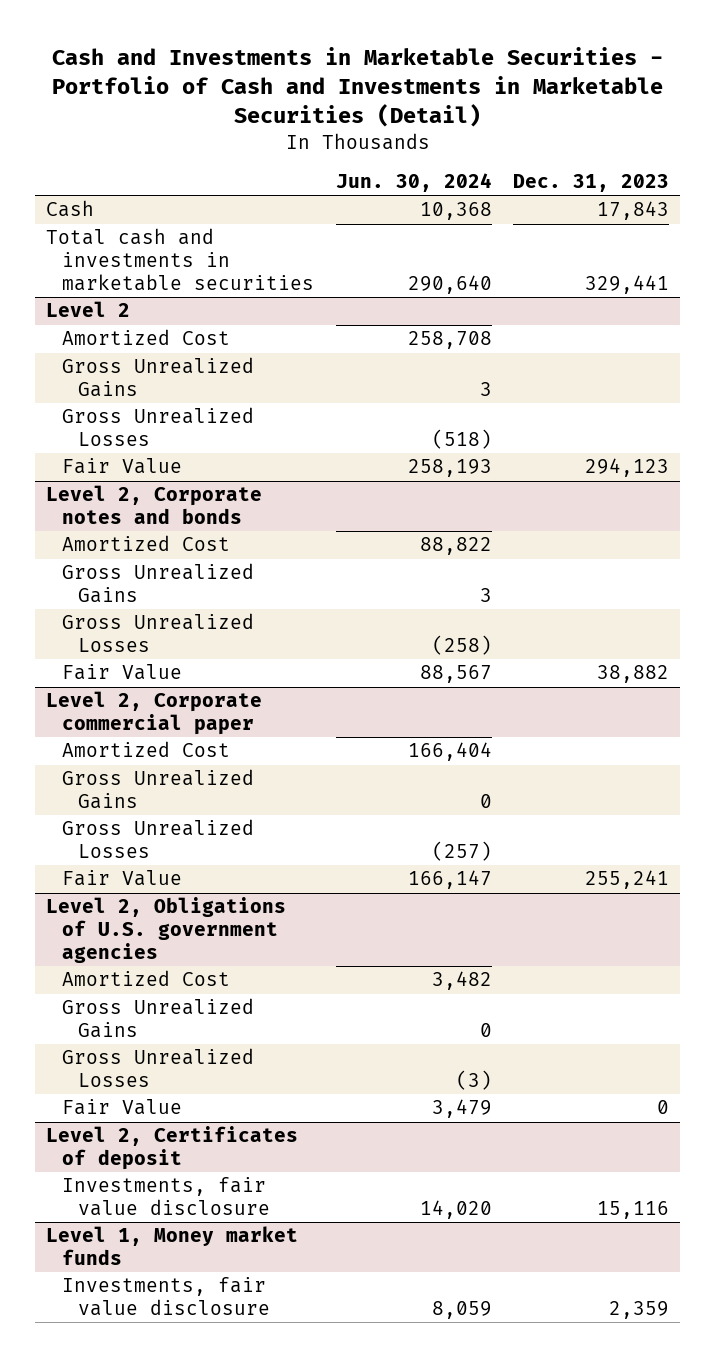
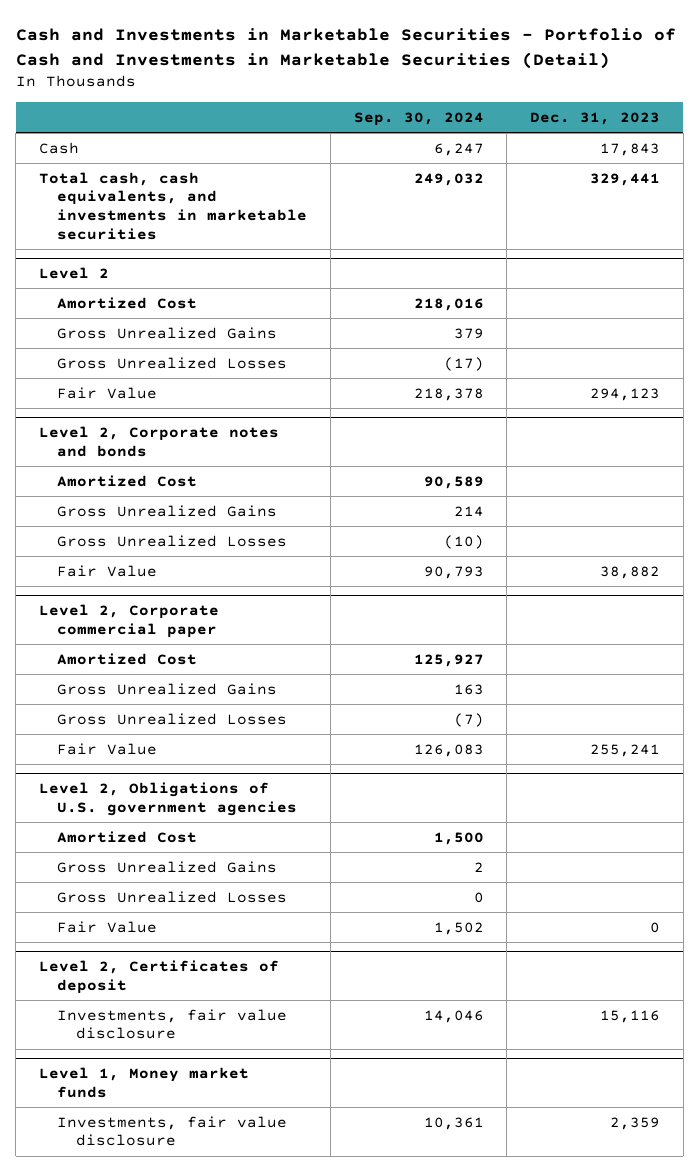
- | Jun. 30, 2024 | Dec. 31, 2023
+ | Sep. 30, 2024 | Dec. 31, 2023
- Total cash and investments in marketable securities | 290,640 | 329,441
+ Total cash, cash equivalents, and investments in marketable securities | 249,032 | 329,441

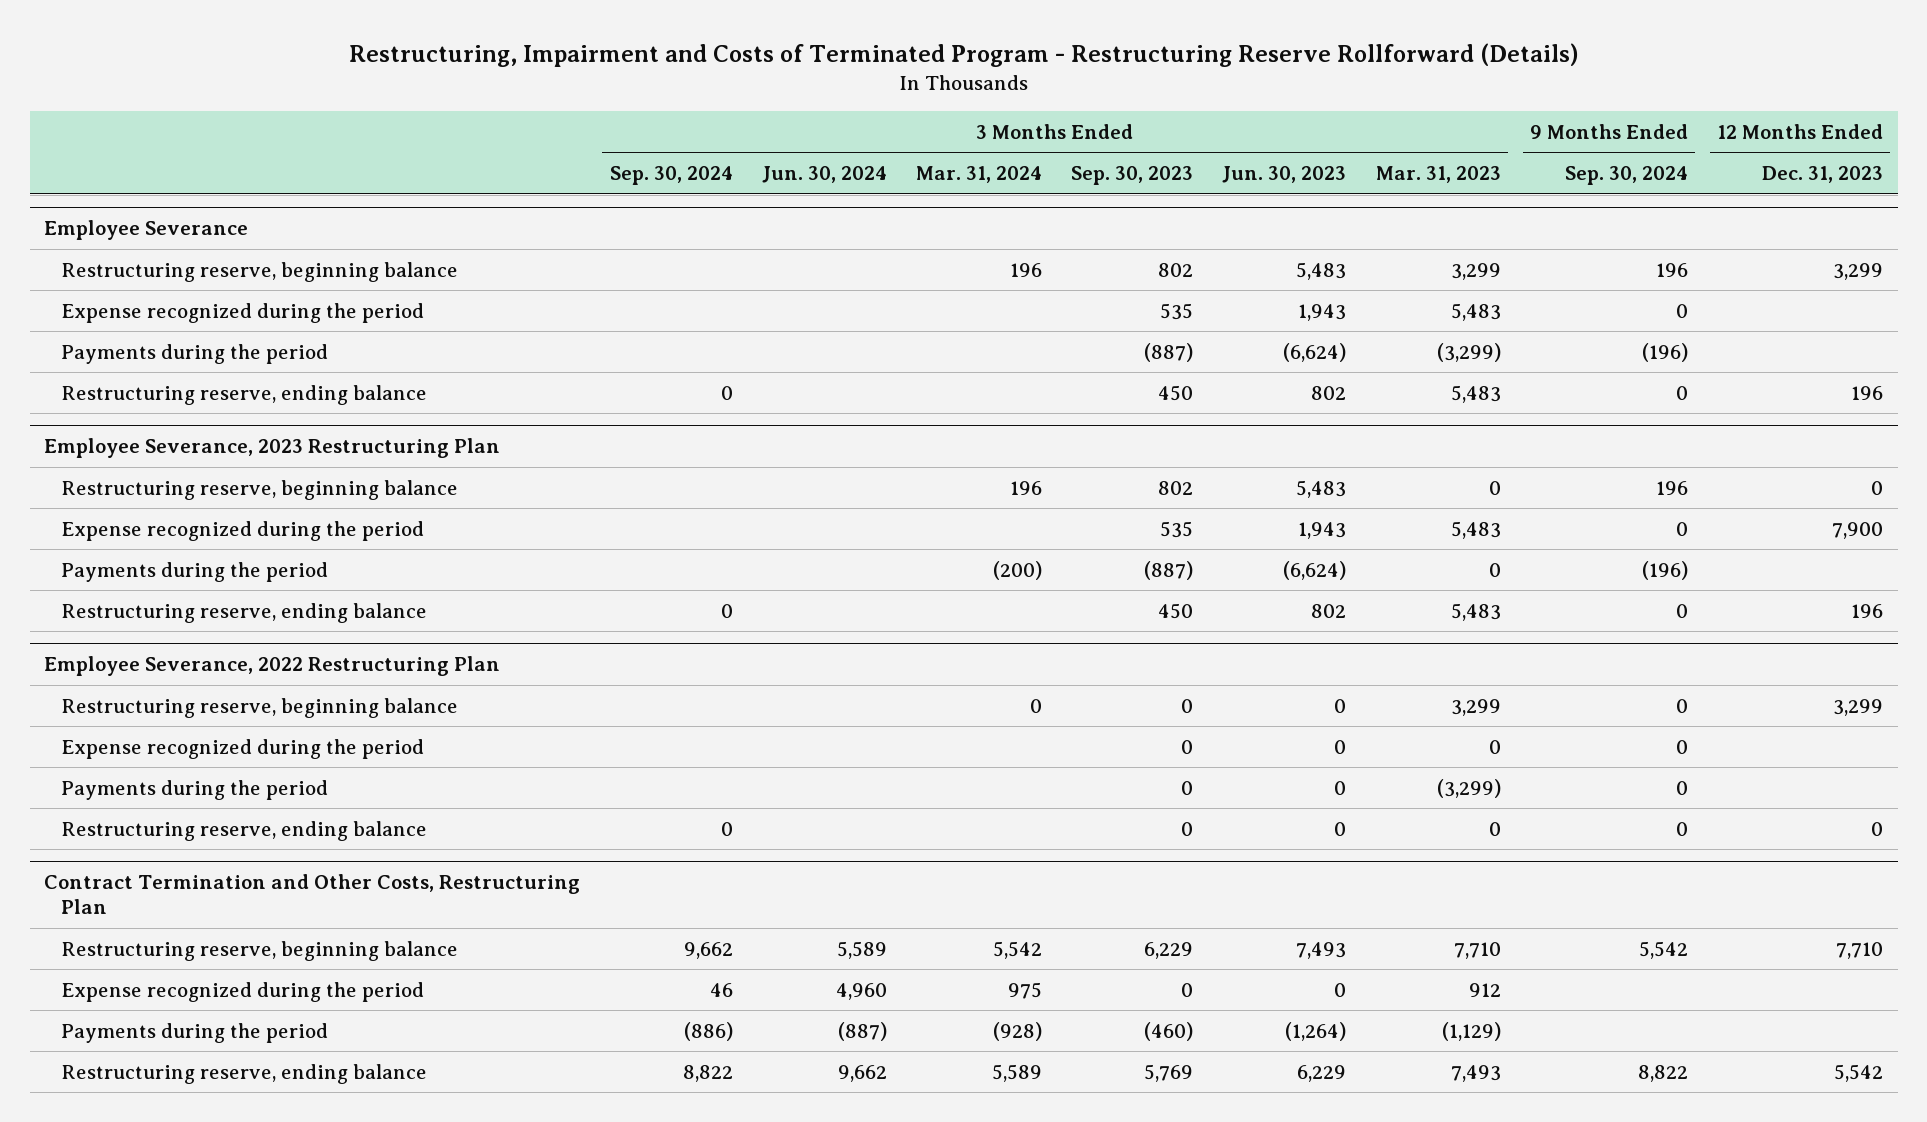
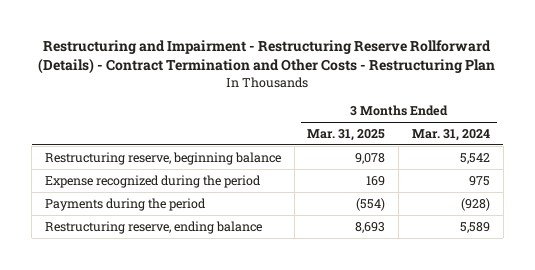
- Restructuring, Impairment and Costs of Terminated Program - Restructuring Reserve Rollforward (Details)
+ Restructuring and Impairment - Restructuring Reserve Rollforward (Details) - Contract Termination and Other Costs - Restructuring Plan
- | 3 Months Ended Sep. 30, 2024 | 3 Months Ended Jun. 30, 2024 | 3 Months Ended Mar. 31, 2024 | 3 Months Ended Sep. 30, 2023 | 3 Months Ended Jun. 30, 2023 | 3 Months Ended Mar. 31, 2023 | 9 Months Ended Sep. 30, 2024 | 12 Months Ended Dec. 31, 2023
+ | 3 Months Ended Mar. 31, 2025 | 3 Months Ended Mar. 31, 2024
- Employee Severance
- Restructuring reserve, beginning balance | | | 196 | 802 | 5,483 | 3,299 | 196 | 3,299
- Expense recognized during the period | | | | 535 | 1,943 | 5,483 | 0 |
- Payments during the period | | | | (887) | (6,624) | (3,299) | (196) |
- Restructuring reserve, ending balance | 0 | | | 450 | 802 | 5,483 | 0 | 196
- Employee Severance, 2023 Restructuring Plan
- Restructuring reserve, beginning balance | | | 196 | 802 | 5,483 | 0 | 196 | 0
- Expense recognized during the period | | | | 535 | 1,943 | 5,483 | 0 | 7,900
- Payments during the period | | | (200) | (887) | (6,624) | 0 | (196) |
- Restructuring reserve, ending balance | 0 | | | 450 | 802 | 5,483 | 0 | 196
- Employee Severance, 2022 Restructuring Plan
- Restructuring reserve, beginning balance | | | 0 | 0 | 0 | 3,299 | 0 | 3,299
- Expense recognized during the period | | | | 0 | 0 | 0 | 0 |
- Payments during the period | | | | 0 | 0 | (3,299) | 0 |
- Restructuring reserve, ending balance | 0 | | | 0 | 0 | 0 | 0 | 0
- Contract Termination and Other Costs, Restructuring Plan

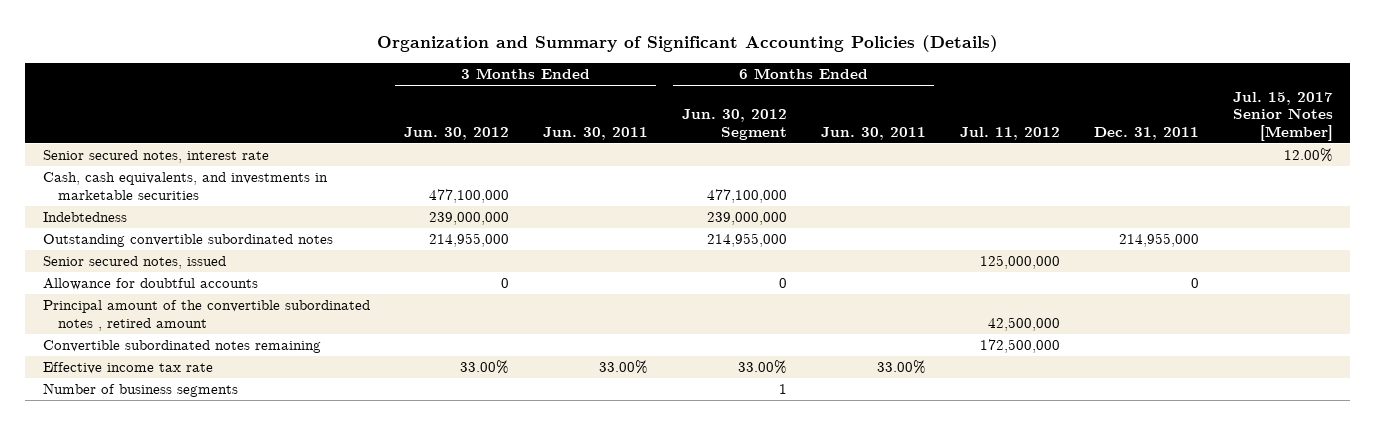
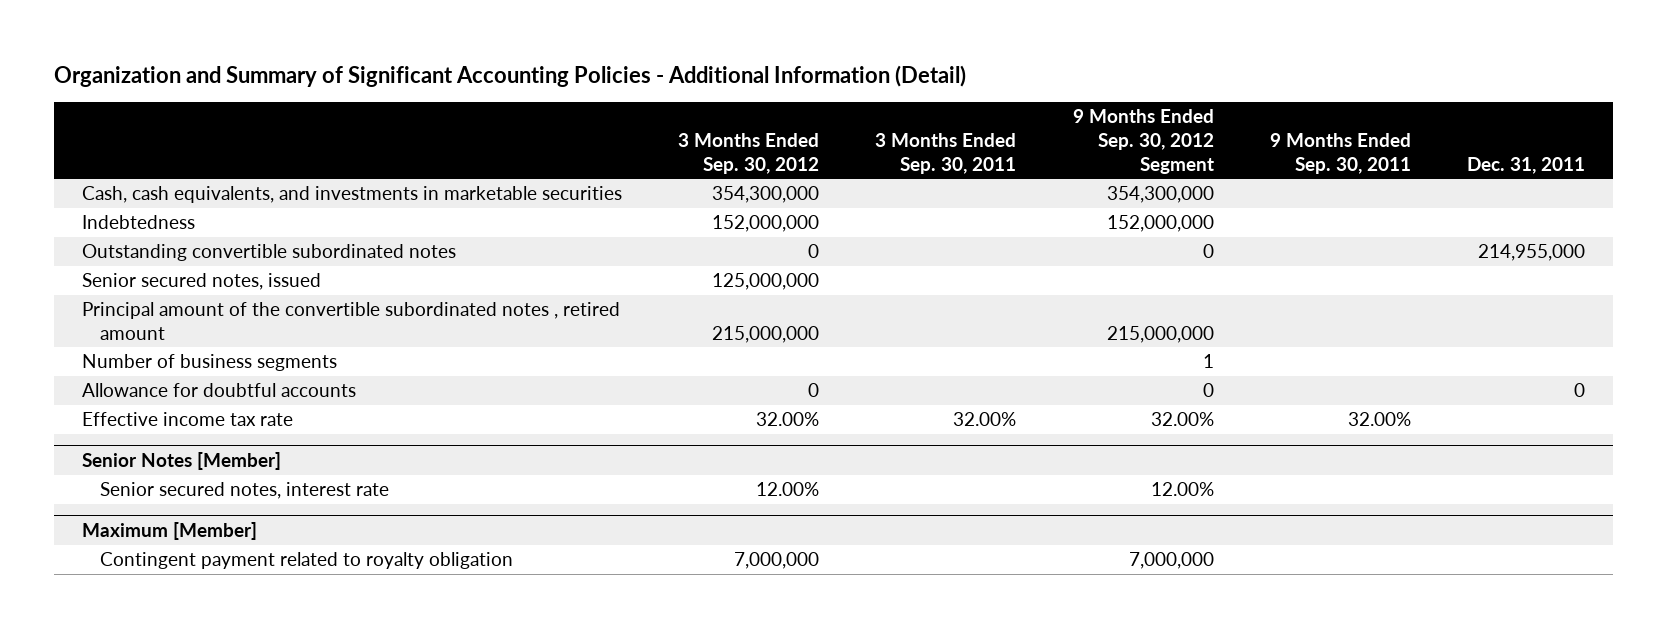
- Organization and Summary of Significant Accounting Policies (Details)
+ Organization and Summary of Significant Accounting Policies - Additional Information (Detail)
- | 3 Months Ended Jun. 30, 2012 | 3 Months Ended Jun. 30, 2011 | 6 Months Ended Jun. 30, 2012 Segment | 6 Months Ended Jun. 30, 2011 | Jul. 11, 2012 | Dec. 31, 2011 | Jul. 15, 2017 Senior Notes [Member]
+ | 3 Months Ended Sep. 30, 2012 | 3 Months Ended Sep. 30, 2011 | 9 Months Ended Sep. 30, 2012 Segment | 9 Months Ended Sep. 30, 2011 | Dec. 31, 2011
- Senior secured notes, interest rate | | | | | | | 12.00%
- Convertible subordinated notes remaining | | | | | 172,500,000 | |
moved down: Allowance for doubtful accounts | 0 | | 0 | | 0
moved down: Effective income tax rate | 32.00% | 32.00% | 32.00% | 32.00% |
+ Senior Notes [Member]
+ Senior secured notes, interest rate | 12.00% | | 12.00% | |
+ Maximum [Member]
+ Contingent payment related to royalty obligation | 7,000,000 | | 7,000,000 | |

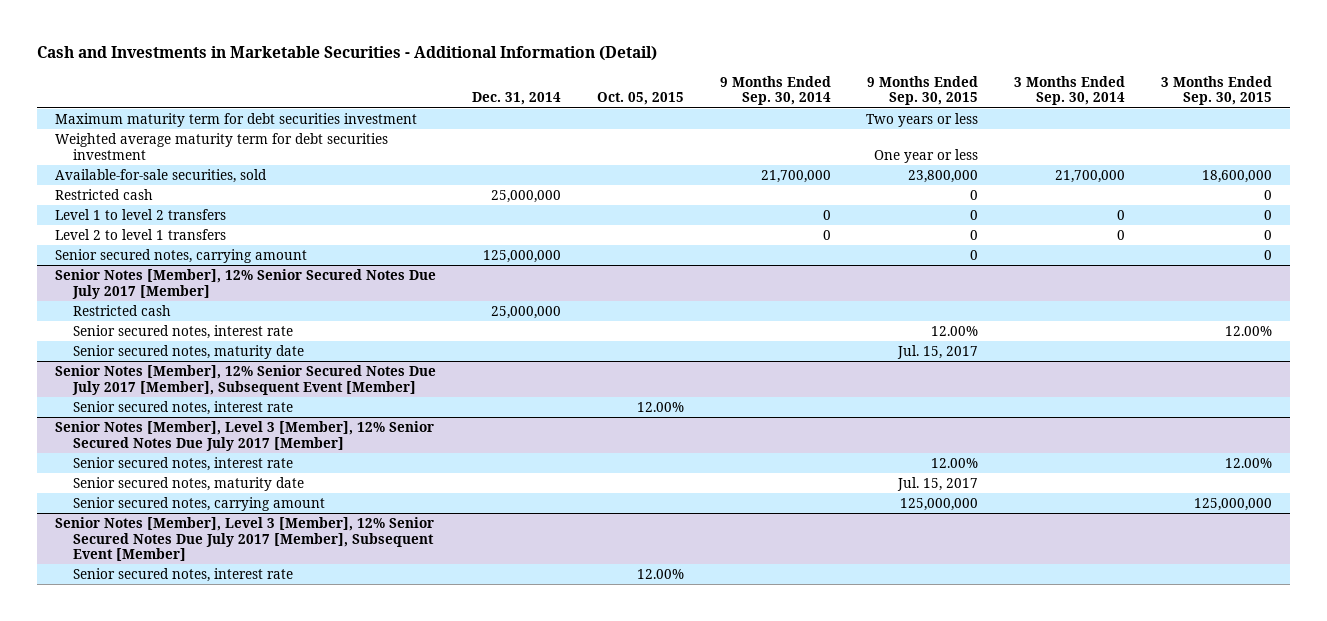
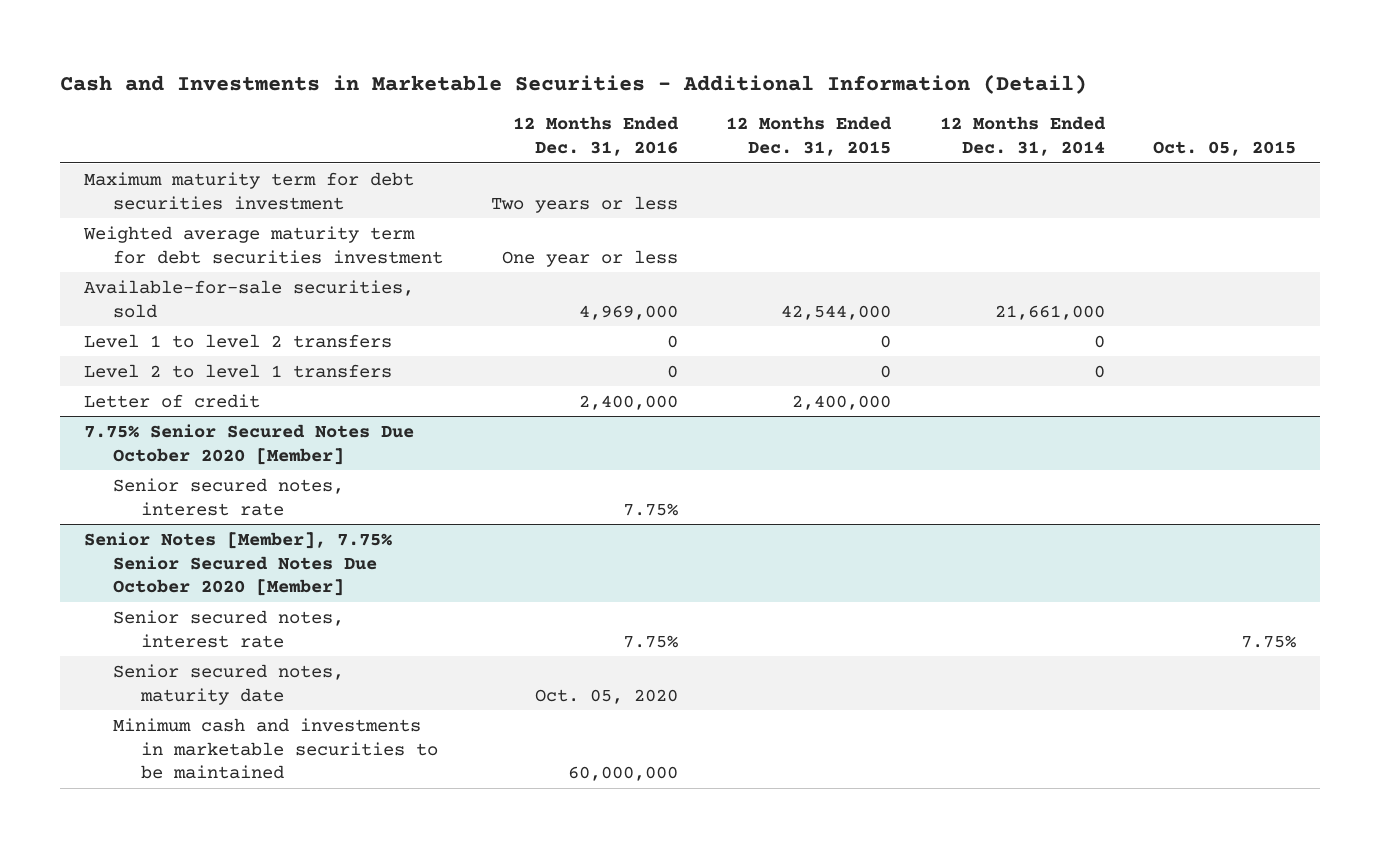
- | Dec. 31, 2014 | Oct. 05, 2015 | 9 Months Ended Sep. 30, 2014 | 9 Months Ended Sep. 30, 2015 | 3 Months Ended Sep. 30, 2014 | 3 Months Ended Sep. 30, 2015
+ | 12 Months Ended Dec. 31, 2016 | 12 Months Ended Dec. 31, 2015 | 12 Months Ended Dec. 31, 2014 | Oct. 05, 2015
- Restricted cash | 25,000,000 | | | 0 | | 0
- Senior secured notes, carrying amount | 125,000,000 | | | 0 | | 0
- Senior Notes [Member], 12% Senior Secured Notes Due July 2017 [Member]
- Restricted cash | 25,000,000 | | | | |
- Senior secured notes, interest rate | | | | 12.00% | | 12.00%
- Senior secured notes, maturity date | | | | Jul. 15, 2017 | |
- Senior Notes [Member], 12% Senior Secured Notes Due July 2017 [Member], Subsequent Event [Member]
- Senior secured notes, interest rate | | 12.00% | | | |
- Senior Notes [Member], Level 3 [Member], 12% Senior Secured Notes Due July 2017 [Member]
- Senior secured notes, interest rate | | | | 12.00% | | 12.00%
- Senior secured notes, maturity date | | | | Jul. 15, 2017 | |
- Senior secured notes, carrying amount | | | | 125,000,000 | | 125,000,000
- Senior Notes [Member], Level 3 [Member], 12% Senior Secured Notes Due July 2017 [Member], Subsequent Event [Member]
- Senior secured notes, interest rate | | 12.00% | | | |
+ Letter of credit | 2,400,000 | 2,400,000 | |
+ 7.75% Senior Secured Notes Due October 2020 [Member]
+ Senior secured notes, interest rate | 7.75% | | |
+ Senior Notes [Member], 7.75% Senior Secured Notes Due October 2020 [Member]
+ Senior secured notes, interest rate | 7.75% | | | 7.75%
+ Senior secured notes, maturity date | Oct. 05, 2020 | | |
+ Minimum cash and investments in marketable securities to be maintained | 60,000,000 | | |

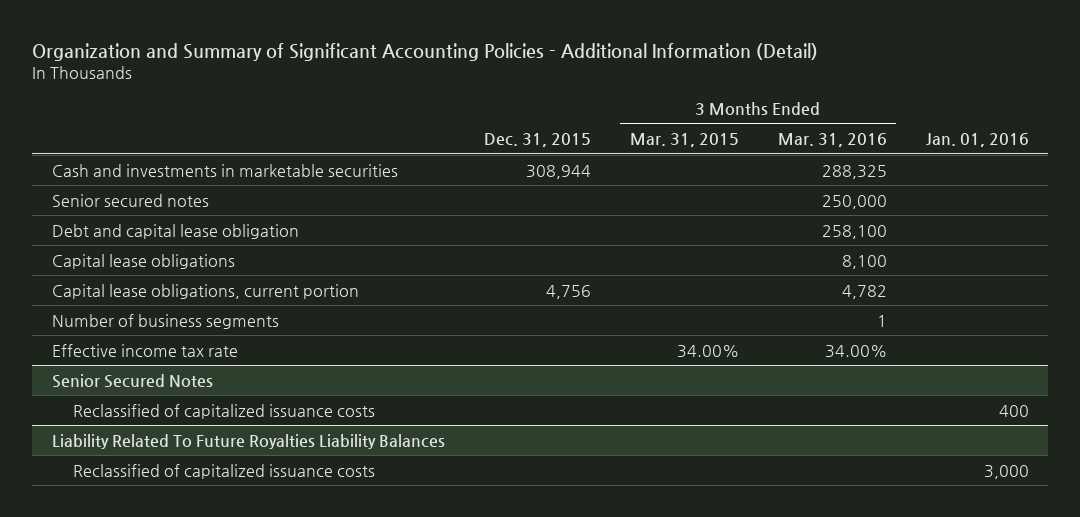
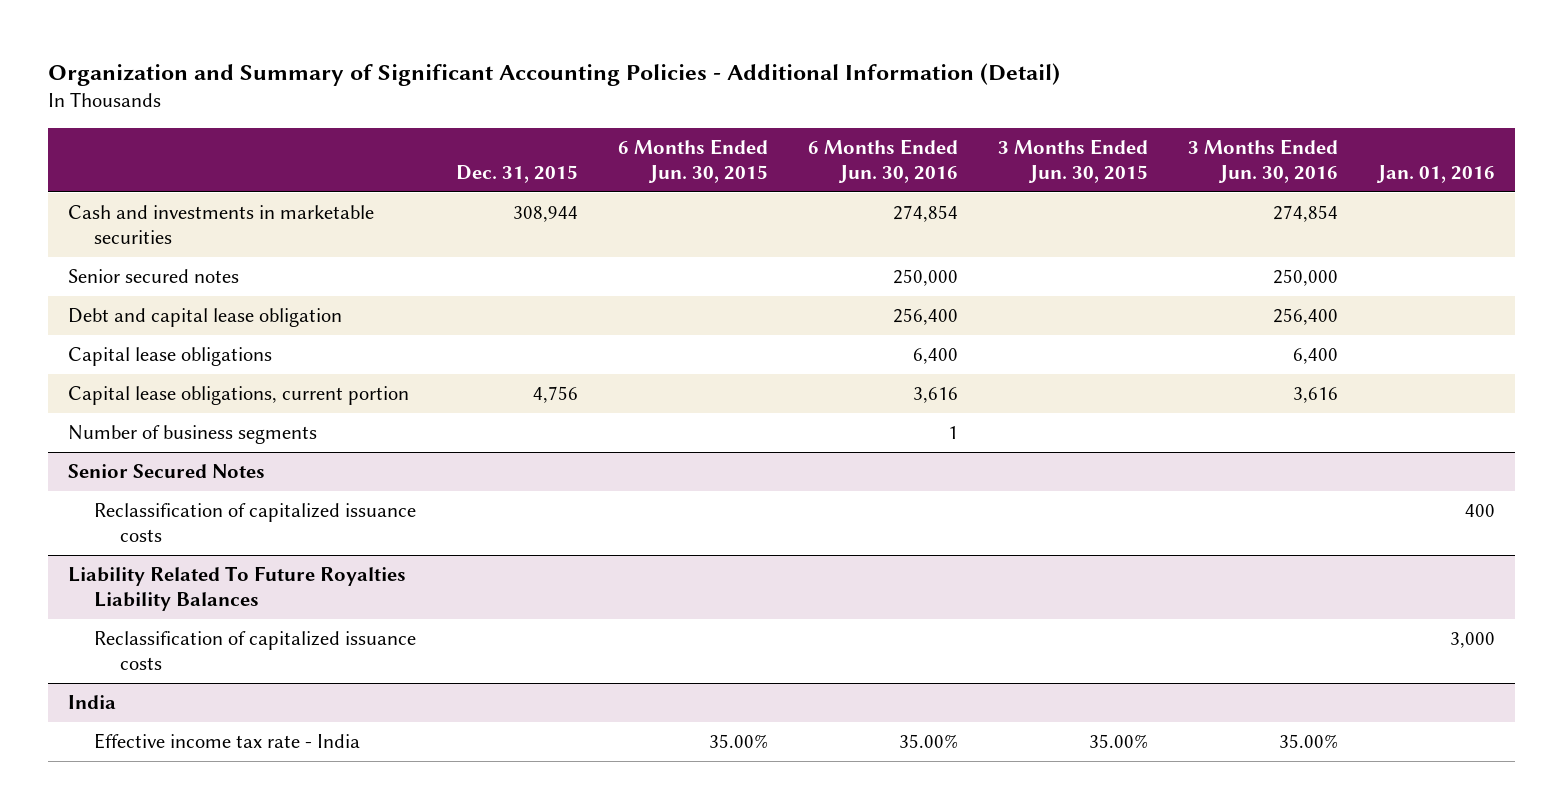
- | Dec. 31, 2015 | 3 Months Ended Mar. 31, 2015 | 3 Months Ended Mar. 31, 2016 | Jan. 01, 2016
+ | Dec. 31, 2015 | 6 Months Ended Jun. 30, 2015 | 6 Months Ended Jun. 30, 2016 | 3 Months Ended Jun. 30, 2015 | 3 Months Ended Jun. 30, 2016 | Jan. 01, 2016
- Effective income tax rate | | 34.00% | 34.00% |
@ Senior Secured Notes
- Reclassified of capitalized issuance costs | | | | 400
+ Reclassification of capitalized issuance costs | | | | | | 400
@ Liability Related To Future Royalties Liability Balances
- Reclassified of capitalized issuance costs | | | | 3,000
+ Reclassification of capitalized issuance costs | | | | | | 3,000
+ India
+ Effective income tax rate - India | | 35.00% | 35.00% | 35.00% | 35.00% |

